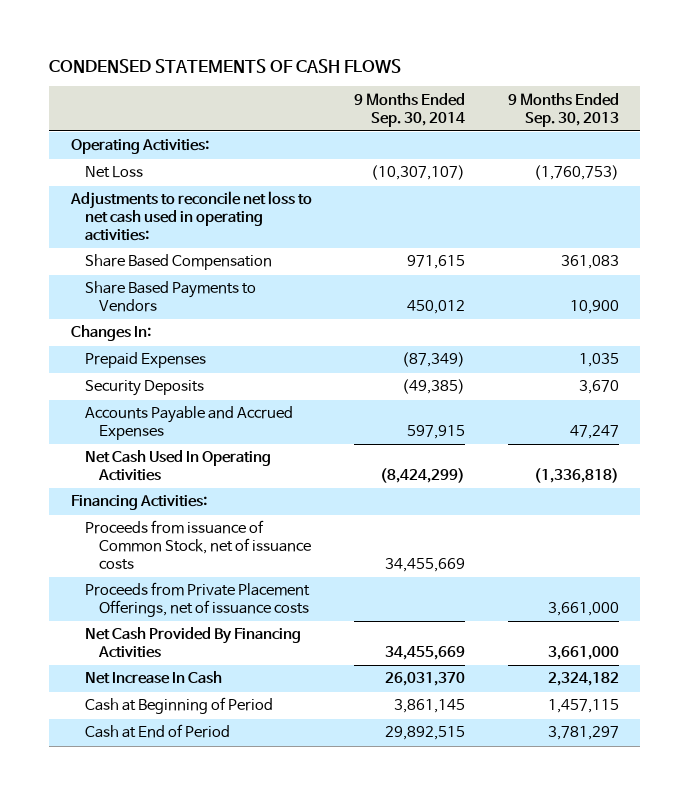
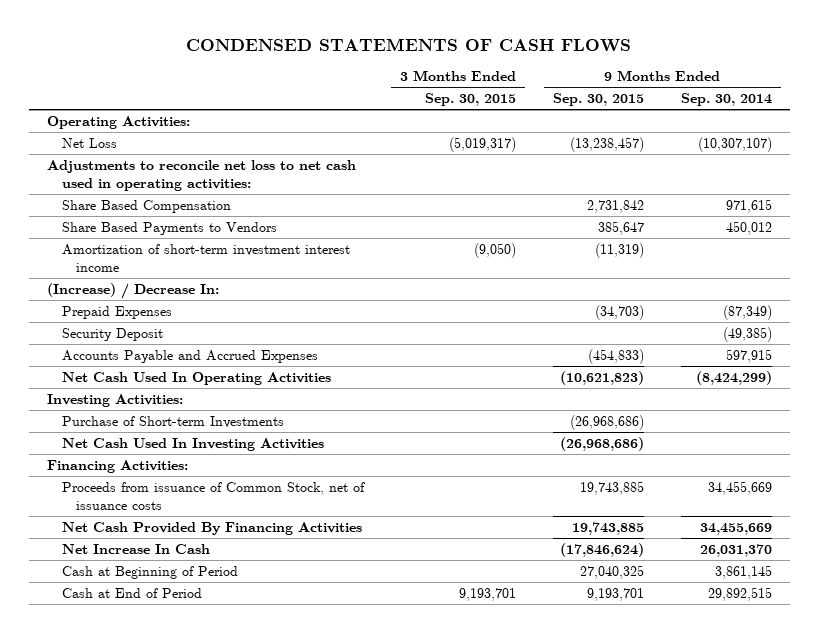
- | 9 Months Ended Sep. 30, 2014 | 9 Months Ended Sep. 30, 2013
+ | 3 Months Ended Sep. 30, 2015 | 9 Months Ended Sep. 30, 2015 | 9 Months Ended Sep. 30, 2014
- Changes In:
+ Amortization of short-term investment interest income | (9,050) | (11,319) |
+ (Increase) / Decrease In:
- Security Deposits | (49,385) | 3,670
+ Security Deposit | | | (49,385)
+ Investing Activities:
+ Purchase of Short-term Investments | | (26,968,686) |
+ Net Cash Used In Investing Activities | | (26,968,686) |
- Proceeds from Private Placement Offerings, net of issuance costs | | 3,661,000

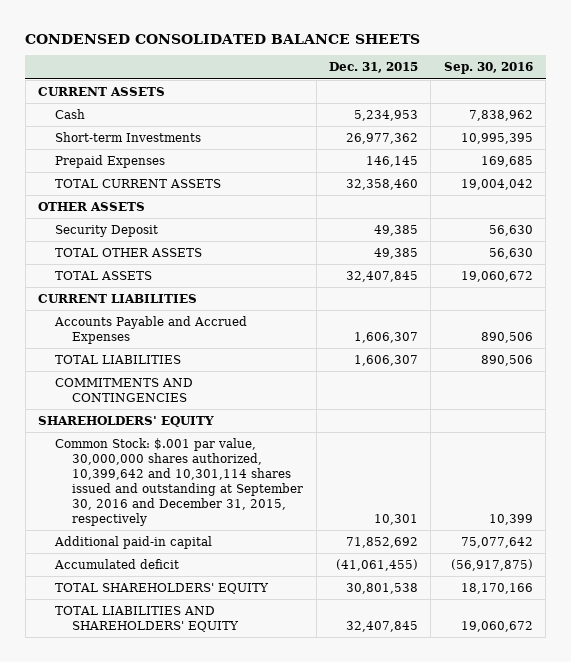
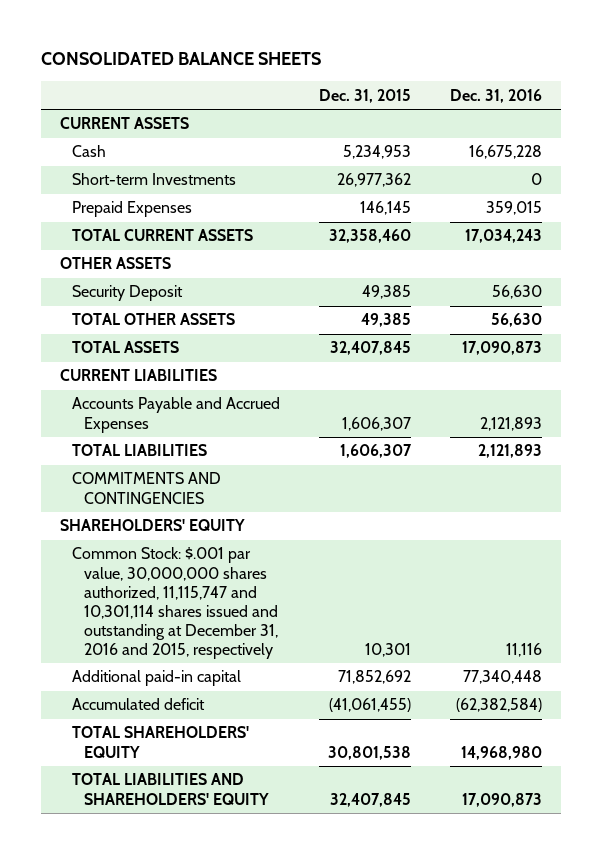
- CONDENSED CONSOLIDATED BALANCE SHEETS
+ CONSOLIDATED BALANCE SHEETS
- | Dec. 31, 2015 | Sep. 30, 2016
+ | Dec. 31, 2015 | Dec. 31, 2016
- Common Stock: $.001 par value, 30,000,000 shares authorized, 10,399,642 and 10,301,114 shares issued and outstanding at September 30, 2016 and December 31, 2015, respectively | 10,301 | 10,399
+ Common Stock: $.001 par value, 30,000,000 shares authorized, 11,115,747 and 10,301,114 shares issued and outstanding at December 31, 2016 and 2015, respectively | 10,301 | 11,116

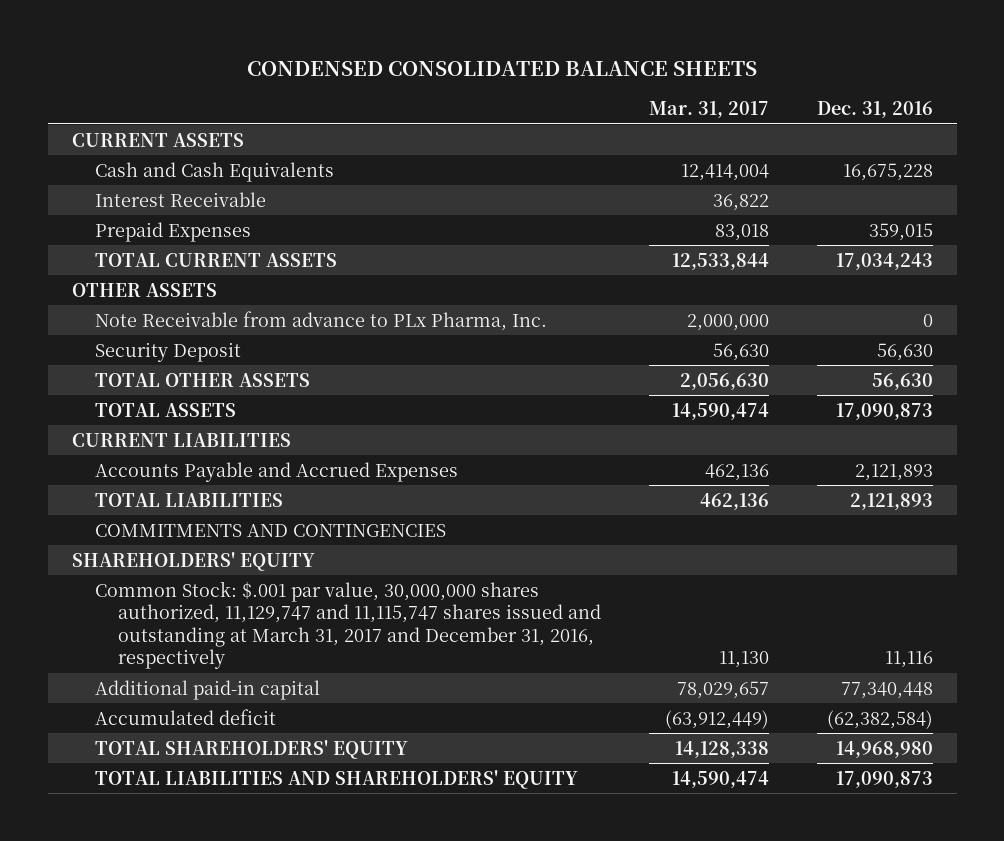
- CONSOLIDATED BALANCE SHEETS
+ CONDENSED CONSOLIDATED BALANCE SHEETS
- | Dec. 31, 2015 | Dec. 31, 2016
+ | Mar. 31, 2017 | Dec. 31, 2016
- Cash | 5,234,953 | 16,675,228
- Short-term Investments | 26,977,362 | 0
+ Cash and Cash Equivalents | 12,414,004 | 16,675,228
+ Interest Receivable | 36,822 |
+ Note Receivable from advance to PLx Pharma, Inc. | 2,000,000 | 0
- Common Stock: $.001 par value, 30,000,000 shares authorized, 11,115,747 and 10,301,114 shares issued and outstanding at December 31, 2016 and 2015, respectively | 10,301 | 11,116
+ Common Stock: $.001 par value, 30,000,000 shares authorized, 11,129,747 and 11,115,747 shares issued and outstanding at March 31, 2017 and December 31, 2016, respectively | 11,130 | 11,116

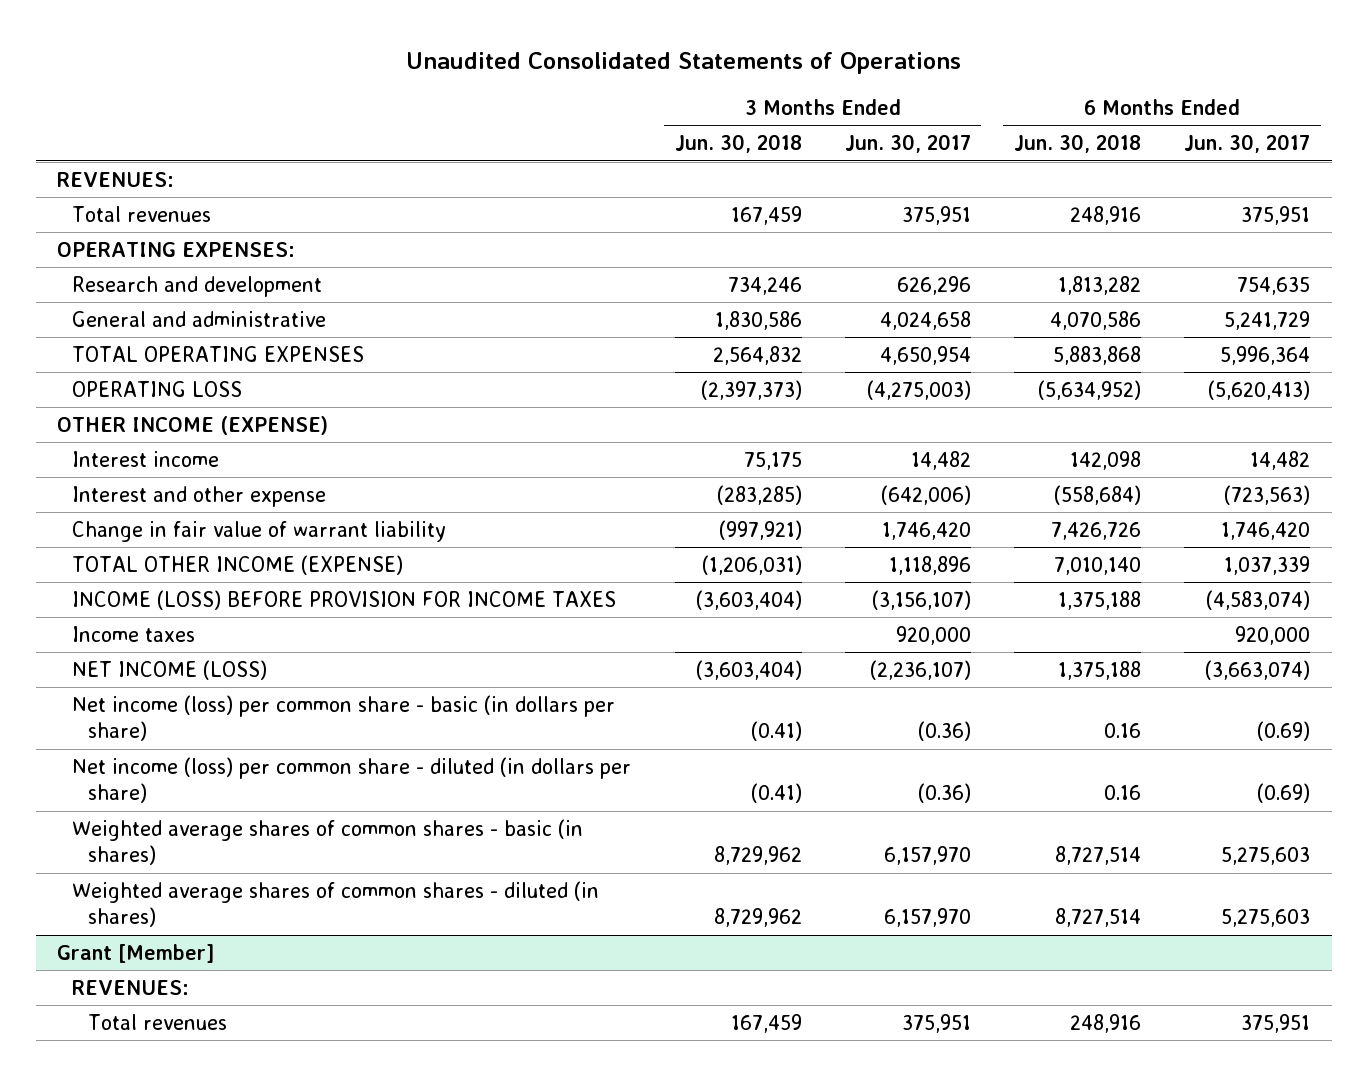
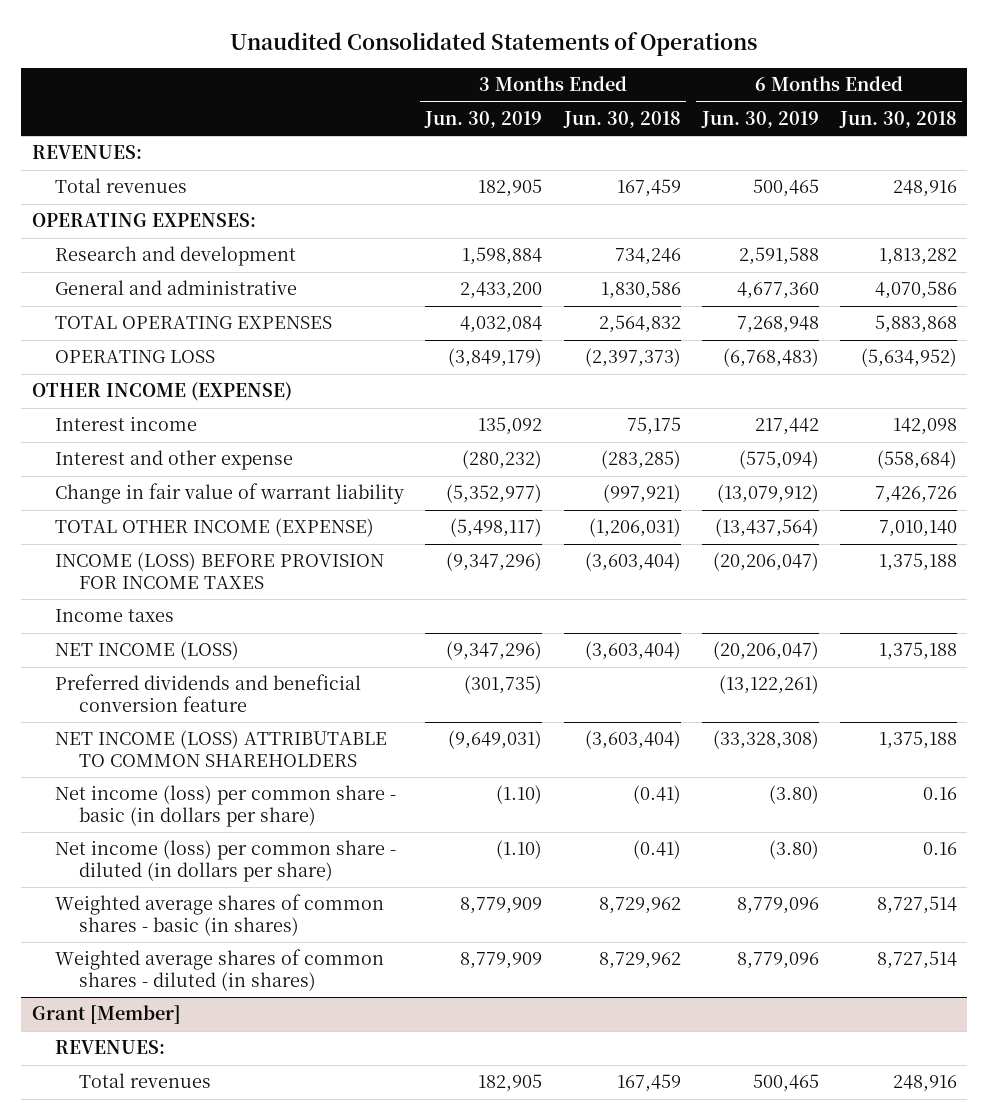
- | 3 Months Ended Jun. 30, 2018 | 3 Months Ended Jun. 30, 2017 | 6 Months Ended Jun. 30, 2018 | 6 Months Ended Jun. 30, 2017
+ | 3 Months Ended Jun. 30, 2019 | 3 Months Ended Jun. 30, 2018 | 6 Months Ended Jun. 30, 2019 | 6 Months Ended Jun. 30, 2018
+ Preferred dividends and beneficial conversion feature | (301,735) | | (13,122,261) |
+ NET INCOME (LOSS) ATTRIBUTABLE TO COMMON SHAREHOLDERS | (9,649,031) | (3,603,404) | (33,328,308) | 1,375,188

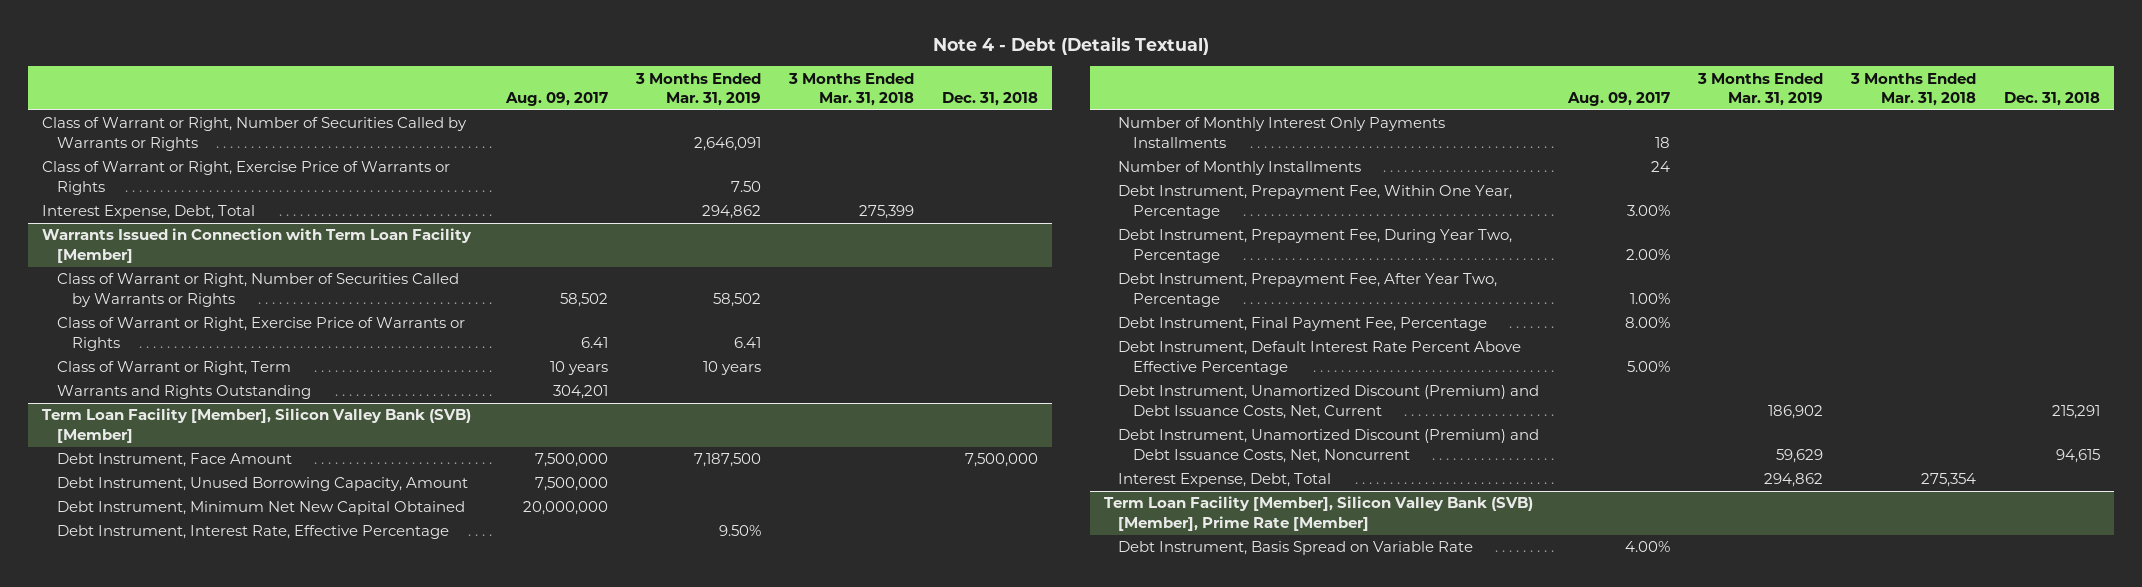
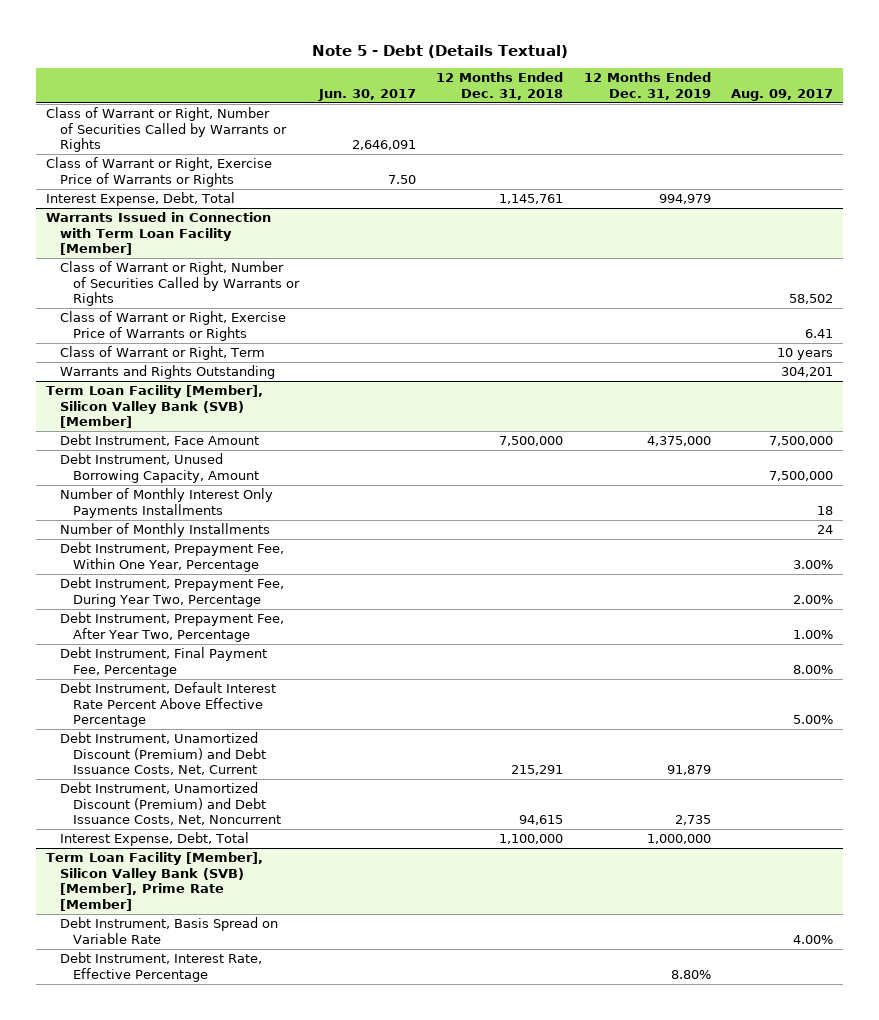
- Note 4 - Debt (Details Textual)
+ Note 5 - Debt (Details Textual)
- | Aug. 09, 2017 | 3 Months Ended Mar. 31, 2019 | 3 Months Ended Mar. 31, 2018 | Dec. 31, 2018
+ | Jun. 30, 2017 | 12 Months Ended Dec. 31, 2018 | 12 Months Ended Dec. 31, 2019 | Aug. 09, 2017
@ Term Loan Facility [Member], Silicon Valley Bank (SVB) [Member]
- Debt Instrument, Minimum Net New Capital Obtained | 20,000,000 | | |
- Debt Instrument, Interest Rate, Effective Percentage | | 9.50% | |
@ Term Loan Facility [Member], Silicon Valley Bank (SVB) [Member], Prime Rate [Member]
+ Debt Instrument, Interest Rate, Effective Percentage | | | 8.80% |

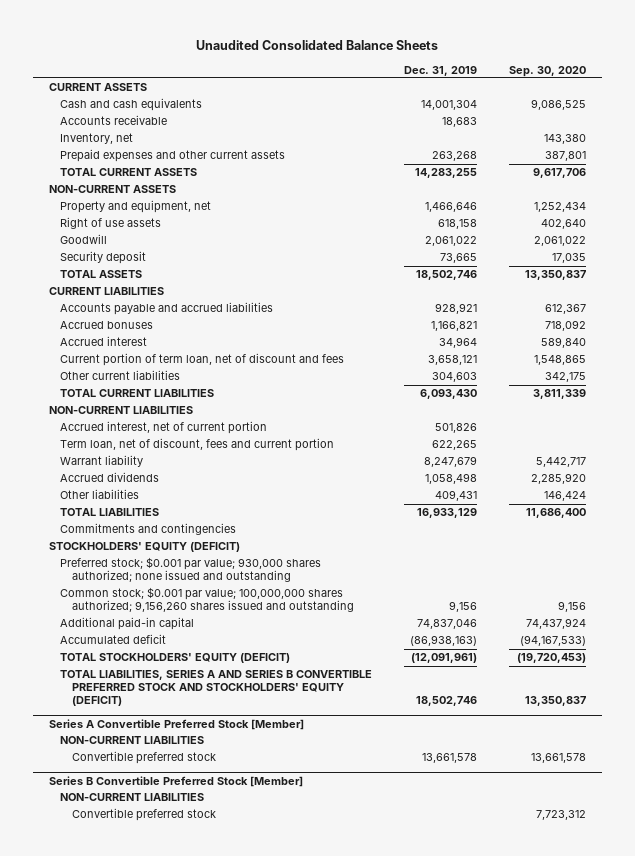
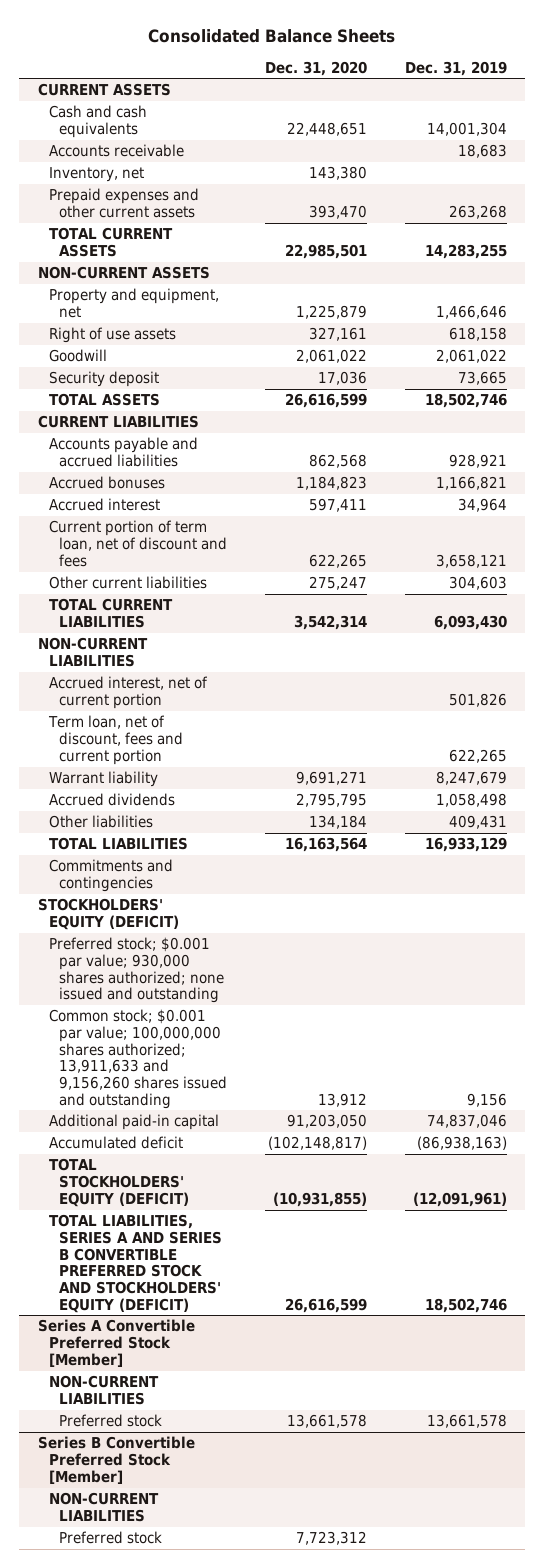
- Unaudited Consolidated Balance Sheets
+ Consolidated Balance Sheets
- | Dec. 31, 2019 | Sep. 30, 2020
+ | Dec. 31, 2020 | Dec. 31, 2019
- Common stock; $0.001 par value; 100,000,000 shares authorized; 9,156,260 shares issued and outstanding | 9,156 | 9,156
+ Common stock; $0.001 par value; 100,000,000 shares authorized; 13,911,633 and 9,156,260 shares issued and outstanding | 13,912 | 9,156
@ Series A Convertible Preferred Stock [Member]
- Convertible preferred stock | 13,661,578 | 13,661,578
+ Preferred stock | 13,661,578 | 13,661,578
@ Series B Convertible Preferred Stock [Member]
- Convertible preferred stock | | 7,723,312
+ Preferred stock | 7,723,312 |

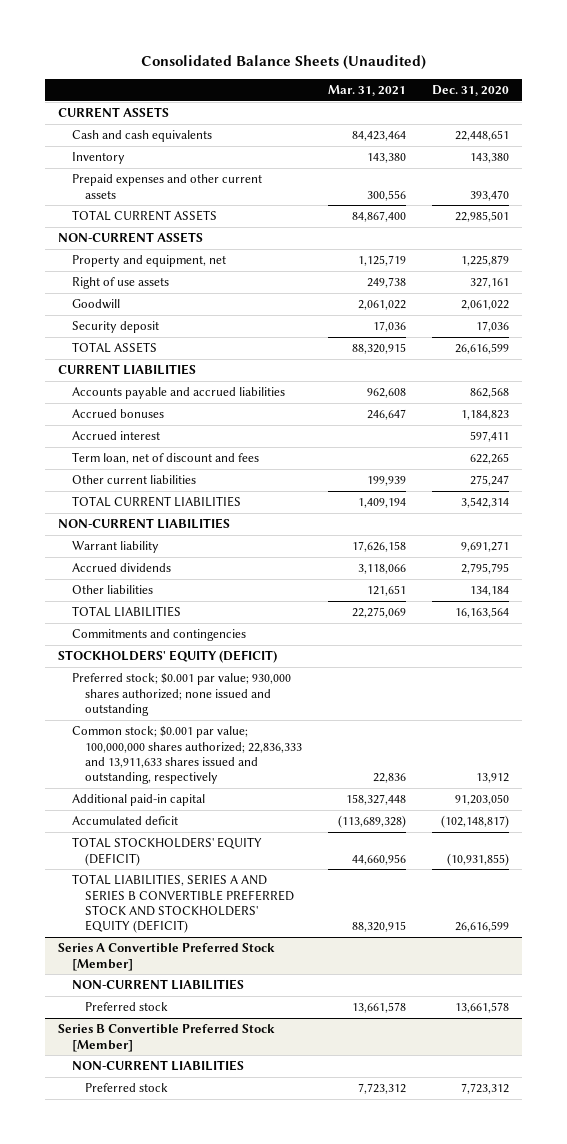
- Consolidated Balance Sheets
+ Consolidated Balance Sheets (Unaudited)
- | Dec. 31, 2020 | Dec. 31, 2019
+ | Mar. 31, 2021 | Dec. 31, 2020
- Accounts receivable | | 18,683
- Inventory, net | 143,380 |
+ Inventory | 143,380 | 143,380
- Current portion of term loan, net of discount and fees | 622,265 | 3,658,121
+ Term loan, net of discount and fees | | 622,265
- Accrued interest, net of current portion | | 501,826
- Term loan, net of discount, fees and current portion | | 622,265
- Common stock; $0.001 par value; 100,000,000 shares authorized; 13,911,633 and 9,156,260 shares issued and outstanding | 13,912 | 9,156
+ Common stock; $0.001 par value; 100,000,000 shares authorized; 22,836,333 and 13,911,633 shares issued and outstanding, respectively | 22,836 | 13,912

